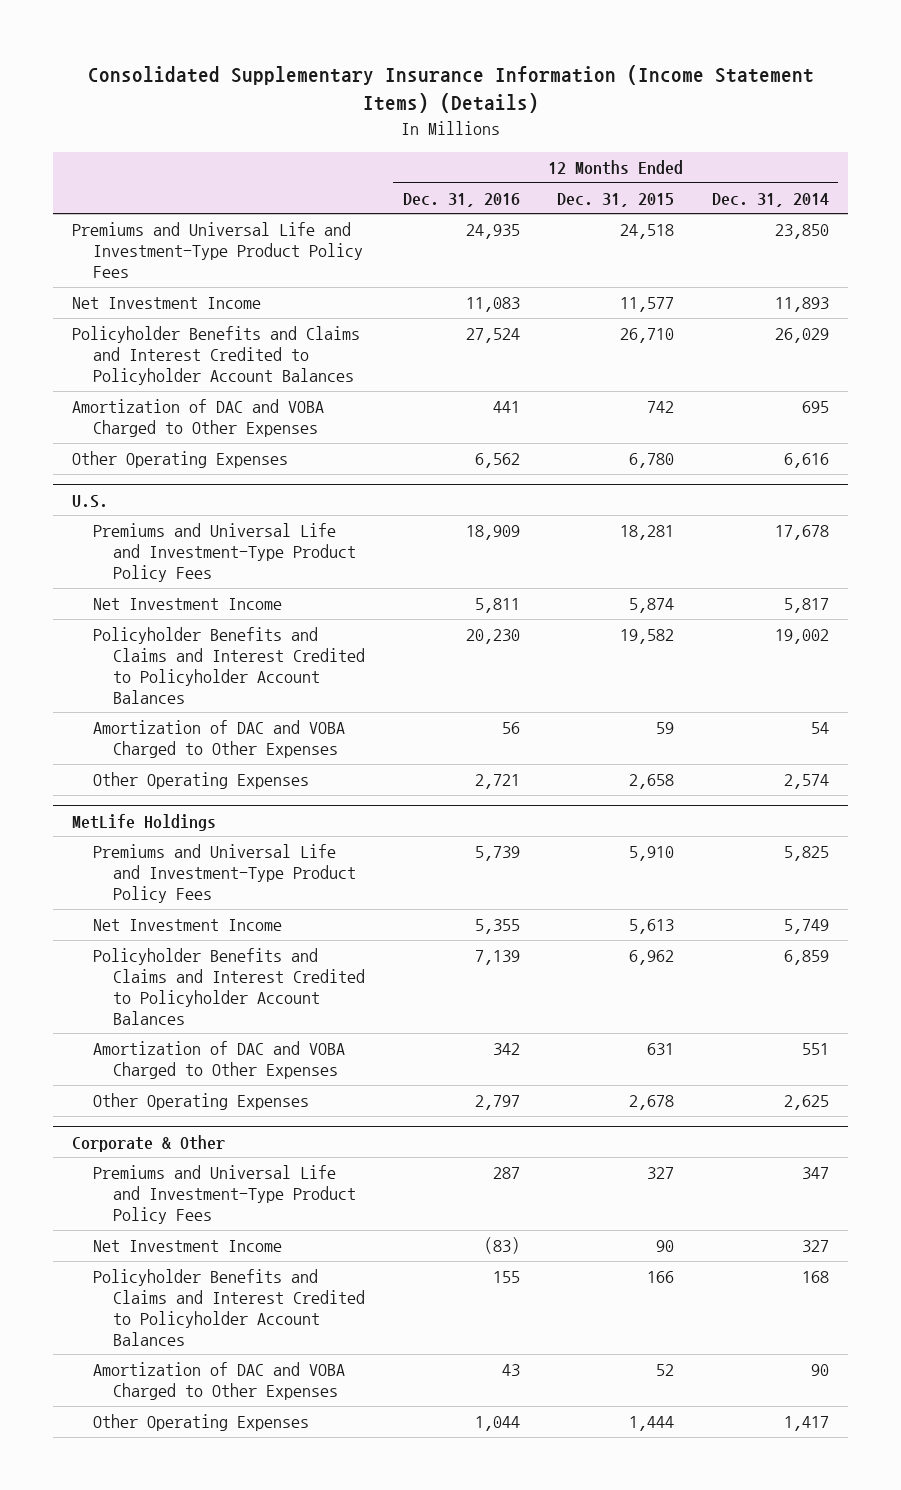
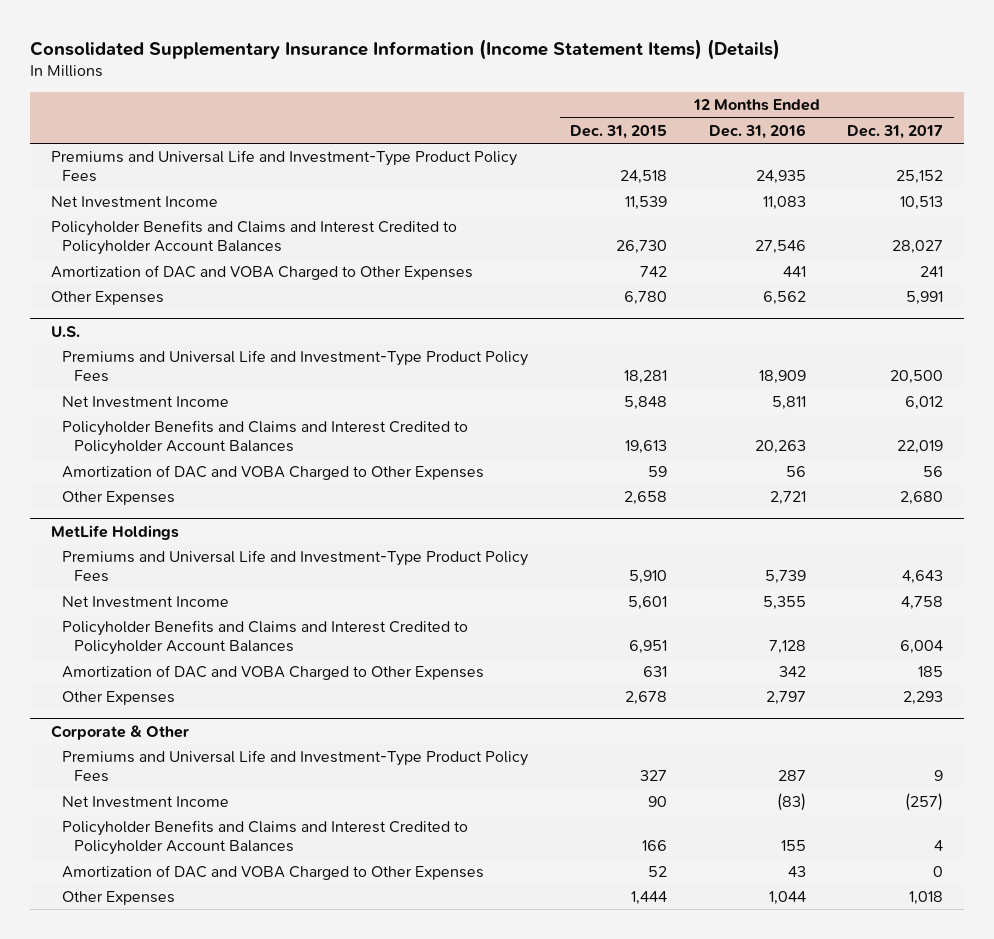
- | 12 Months Ended Dec. 31, 2016 | 12 Months Ended Dec. 31, 2015 | 12 Months Ended Dec. 31, 2014
+ | 12 Months Ended Dec. 31, 2015 | 12 Months Ended Dec. 31, 2016 | 12 Months Ended Dec. 31, 2017
- Net Investment Income | 11,083 | 11,577 | 11,893
- Policyholder Benefits and Claims and Interest Credited to Policyholder Account Balances | 27,524 | 26,710 | 26,029
+ Net Investment Income | 11,539 | 11,083 | 10,513
+ Policyholder Benefits and Claims and Interest Credited to Policyholder Account Balances | 26,730 | 27,546 | 28,027
- Other Operating Expenses | 6,562 | 6,780 | 6,616
+ Other Expenses | 6,780 | 6,562 | 5,991
@ U.S.
- Net Investment Income | 5,811 | 5,874 | 5,817
- Policyholder Benefits and Claims and Interest Credited to Policyholder Account Balances | 20,230 | 19,582 | 19,002
+ Net Investment Income | 5,848 | 5,811 | 6,012
+ Policyholder Benefits and Claims and Interest Credited to Policyholder Account Balances | 19,613 | 20,263 | 22,019
- Other Operating Expenses | 2,721 | 2,658 | 2,574
+ Other Expenses | 2,658 | 2,721 | 2,680
@ MetLife Holdings
- Net Investment Income | 5,355 | 5,613 | 5,749
- Policyholder Benefits and Claims and Interest Credited to Policyholder Account Balances | 7,139 | 6,962 | 6,859
+ Net Investment Income | 5,601 | 5,355 | 4,758
+ Policyholder Benefits and Claims and Interest Credited to Policyholder Account Balances | 6,951 | 7,128 | 6,004
- Other Operating Expenses | 2,797 | 2,678 | 2,625
+ Other Expenses | 2,678 | 2,797 | 2,293
@ Corporate & Other
- Other Operating Expenses | 1,044 | 1,444 | 1,417
+ Other Expenses | 1,444 | 1,044 | 1,018

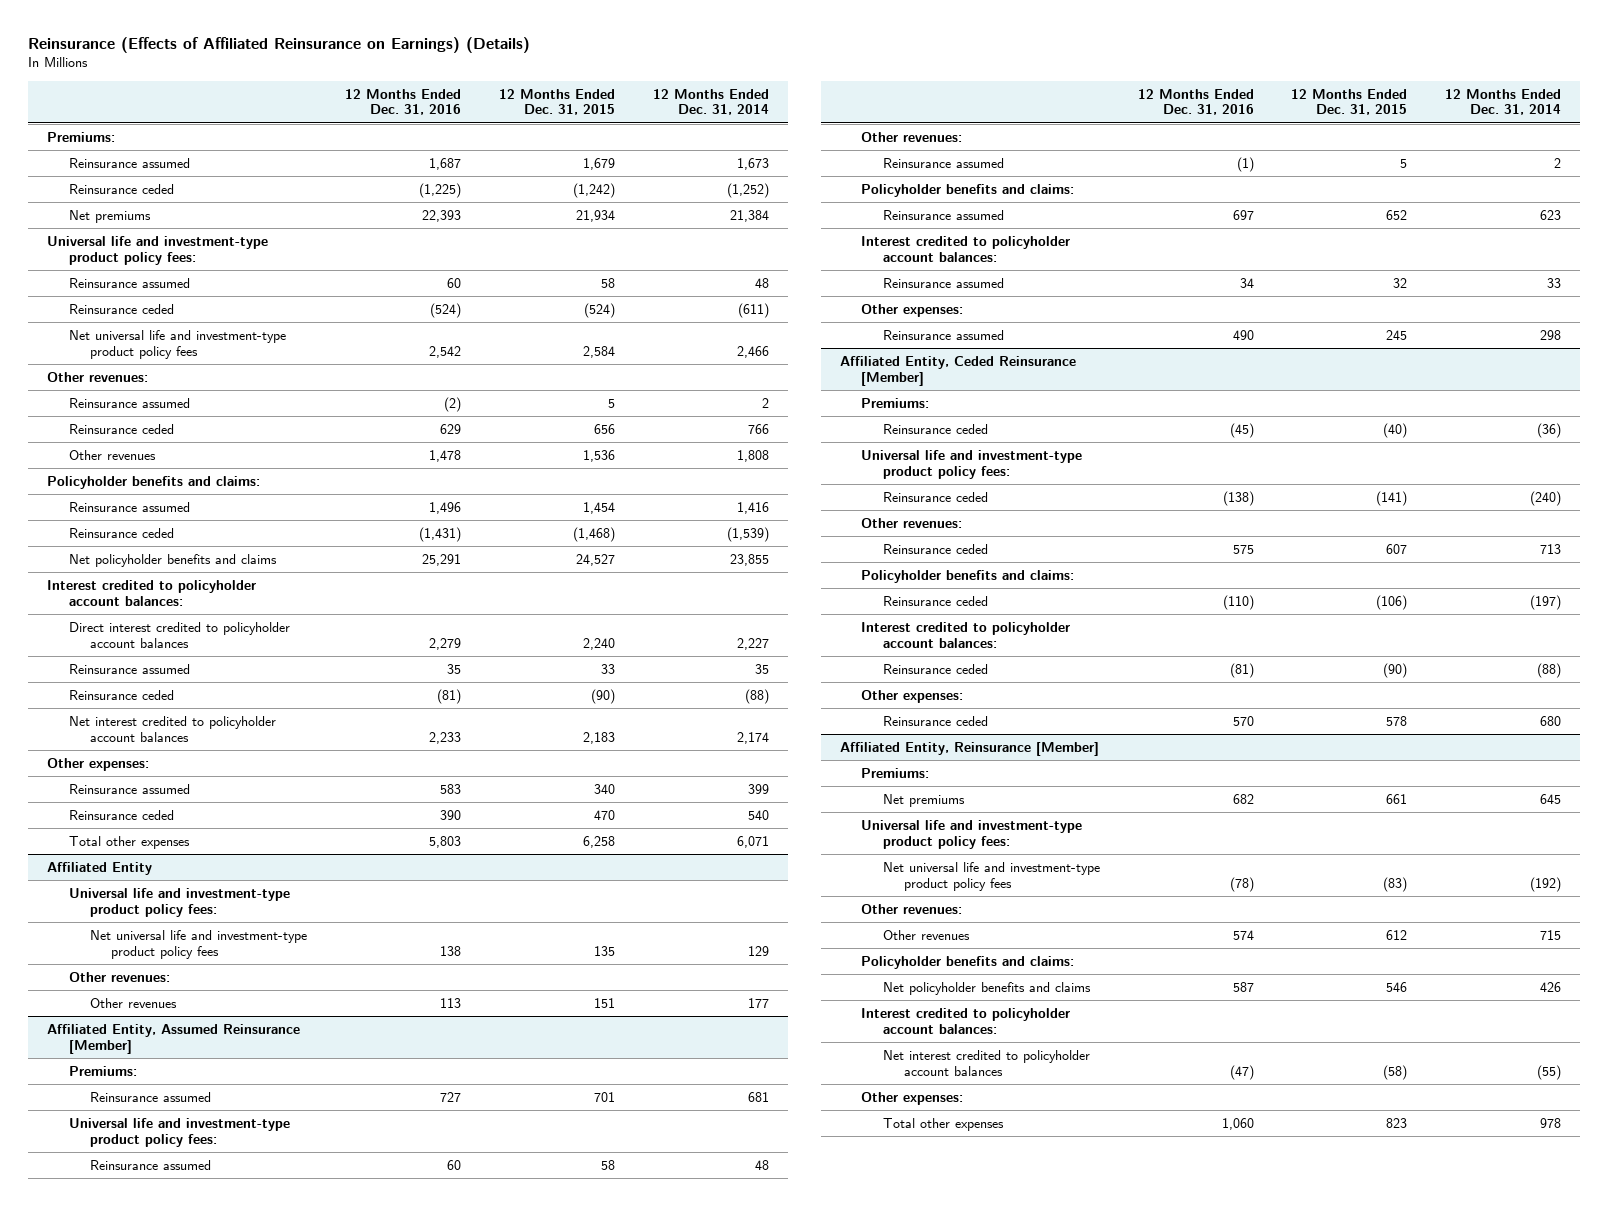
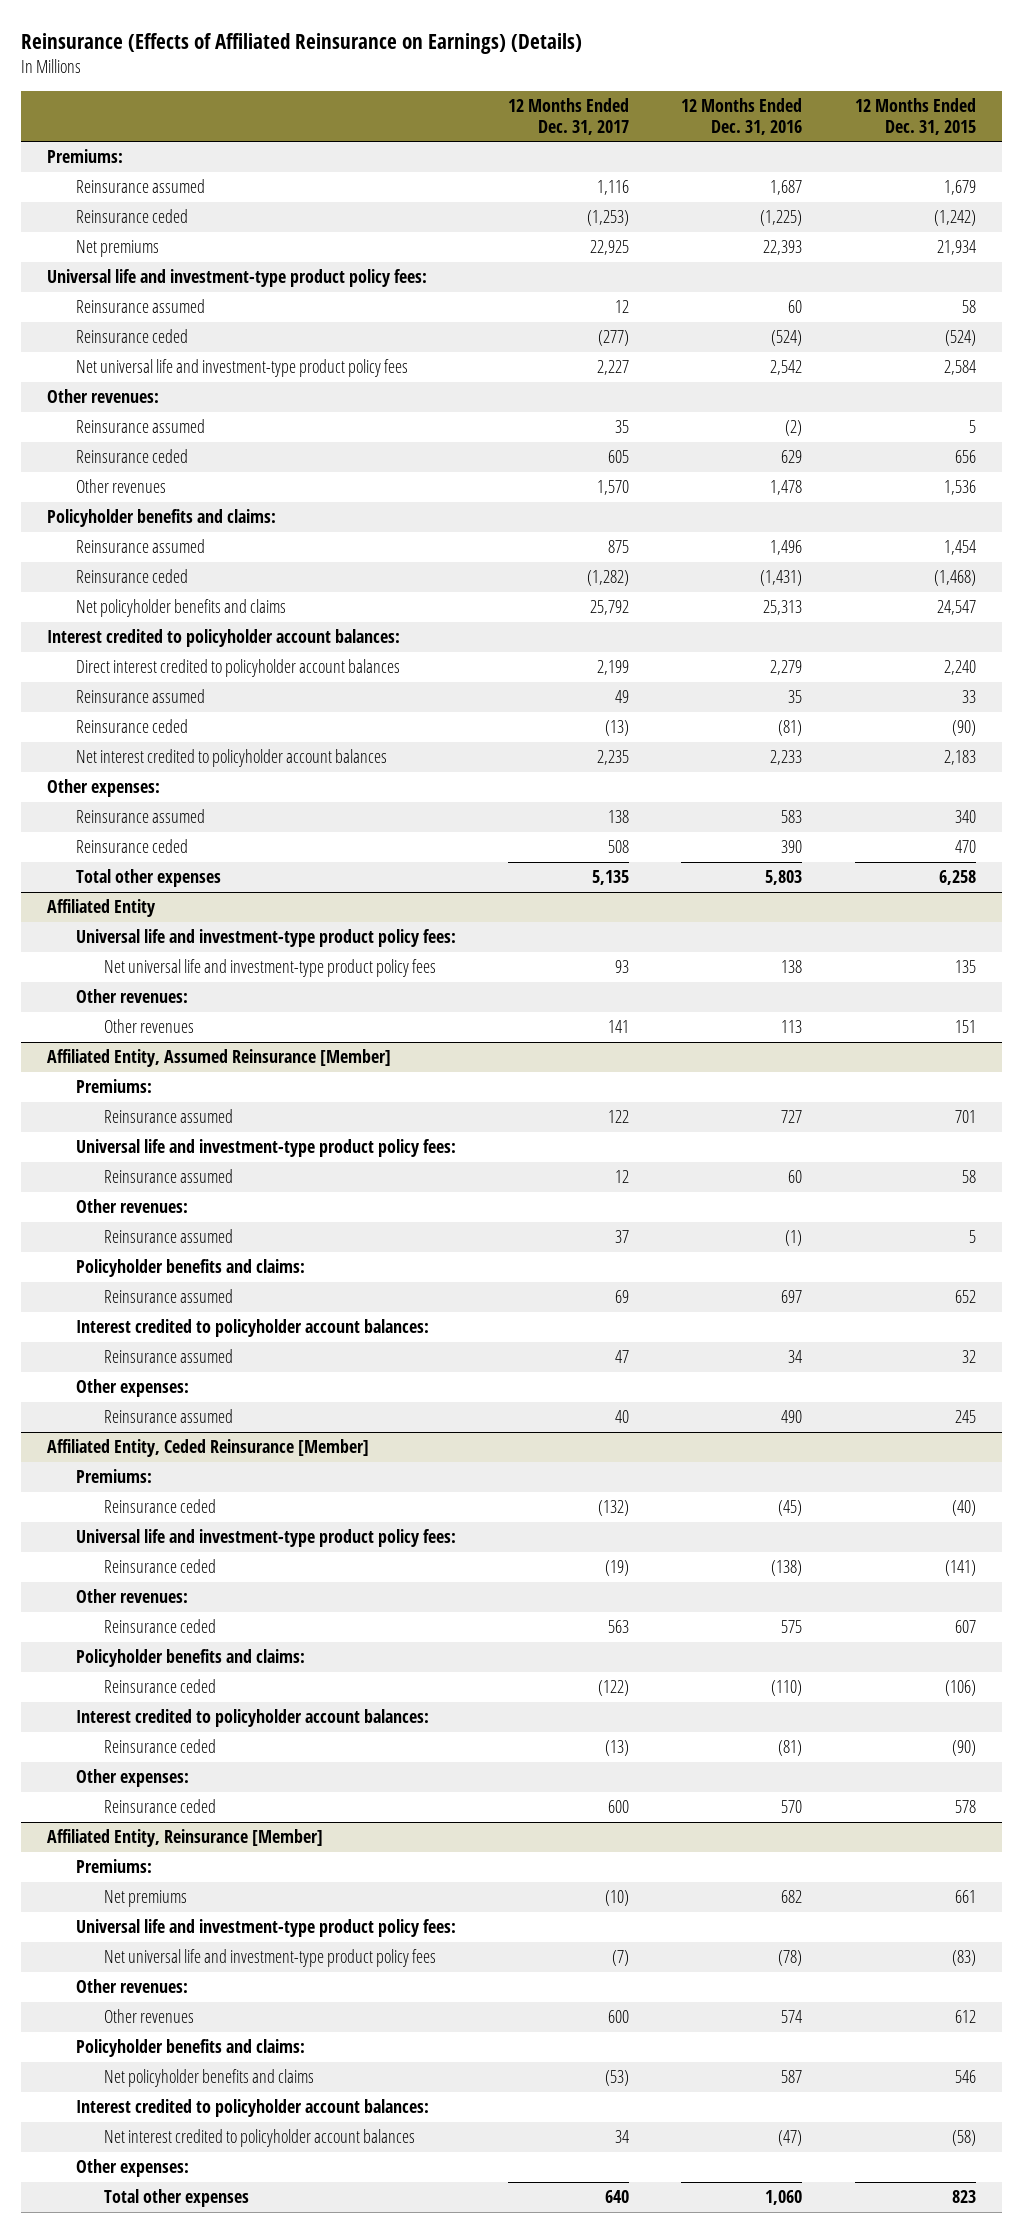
- | 12 Months Ended Dec. 31, 2016 | 12 Months Ended Dec. 31, 2015 | 12 Months Ended Dec. 31, 2014
+ | 12 Months Ended Dec. 31, 2017 | 12 Months Ended Dec. 31, 2016 | 12 Months Ended Dec. 31, 2015
- Net policyholder benefits and claims | 25,291 | 24,527 | 23,855
+ Net policyholder benefits and claims | 25,792 | 25,313 | 24,547

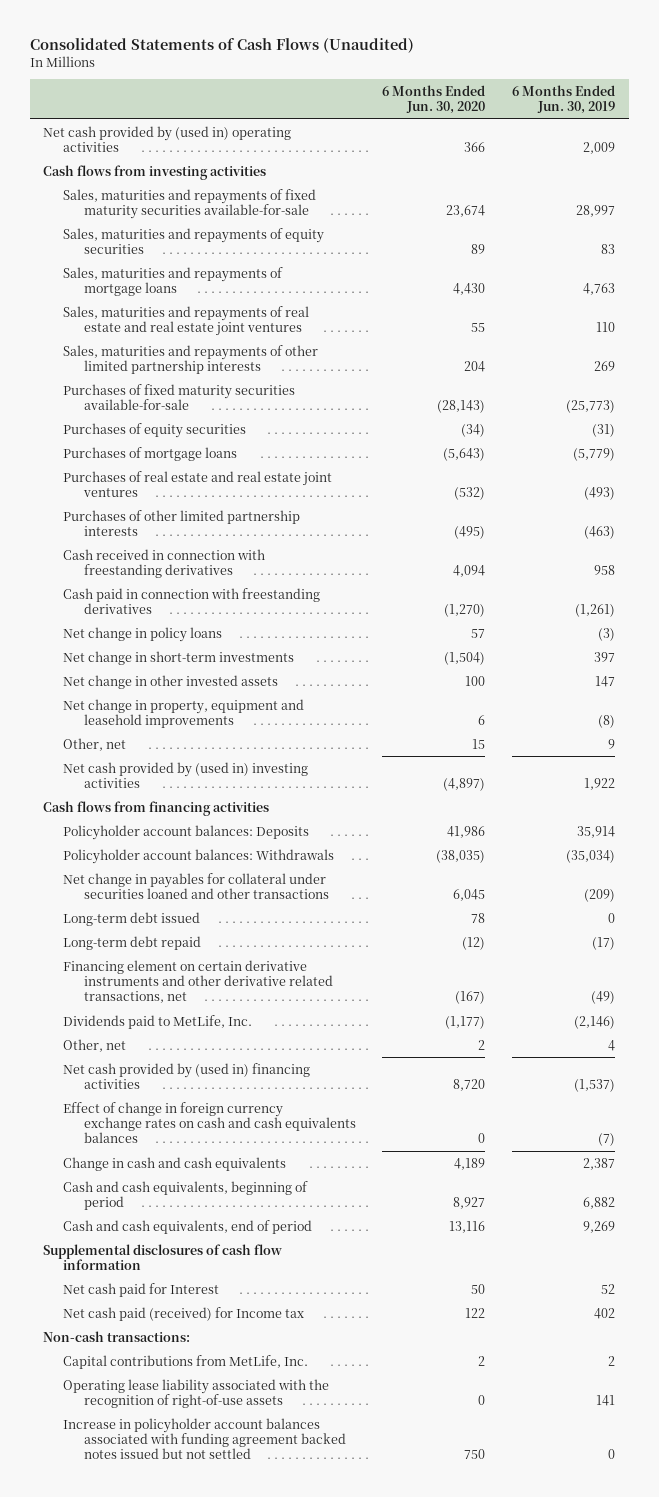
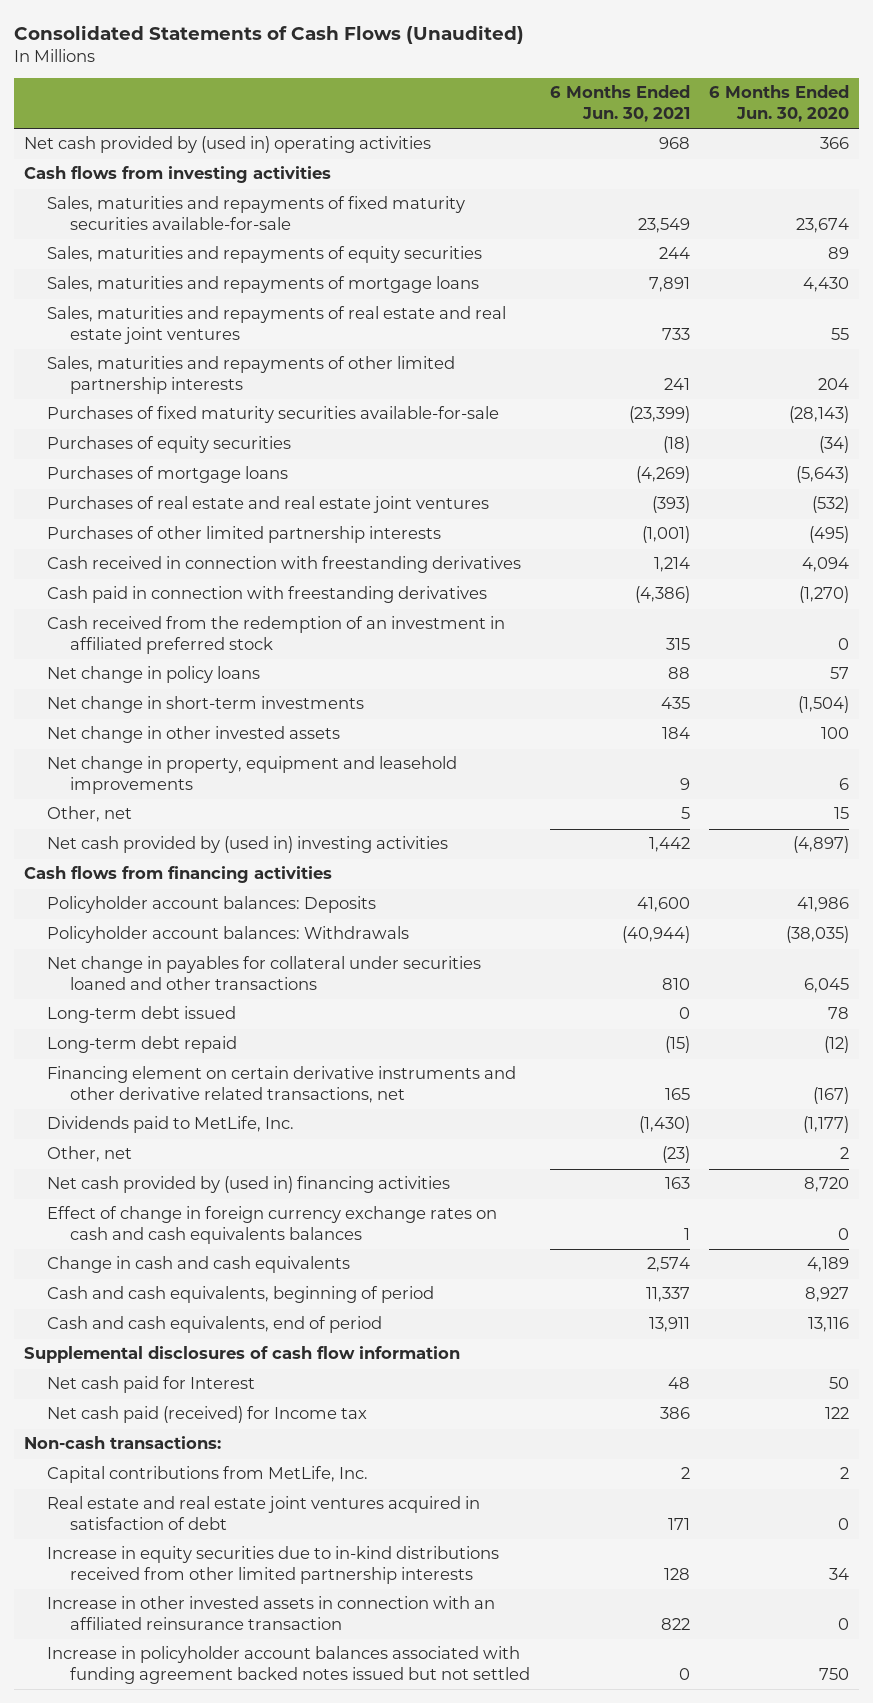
- | 6 Months Ended Jun. 30, 2020 | 6 Months Ended Jun. 30, 2019
+ | 6 Months Ended Jun. 30, 2021 | 6 Months Ended Jun. 30, 2020
+ Cash received from the redemption of an investment in affiliated preferred stock | 315 | 0
- Operating lease liability associated with the recognition of right-of-use assets | 0 | 141
+ Real estate and real estate joint ventures acquired in satisfaction of debt | 171 | 0
+ Increase in equity securities due to in-kind distributions received from other limited partnership interests | 128 | 34
+ Increase in other invested assets in connection with an affiliated reinsurance transaction | 822 | 0

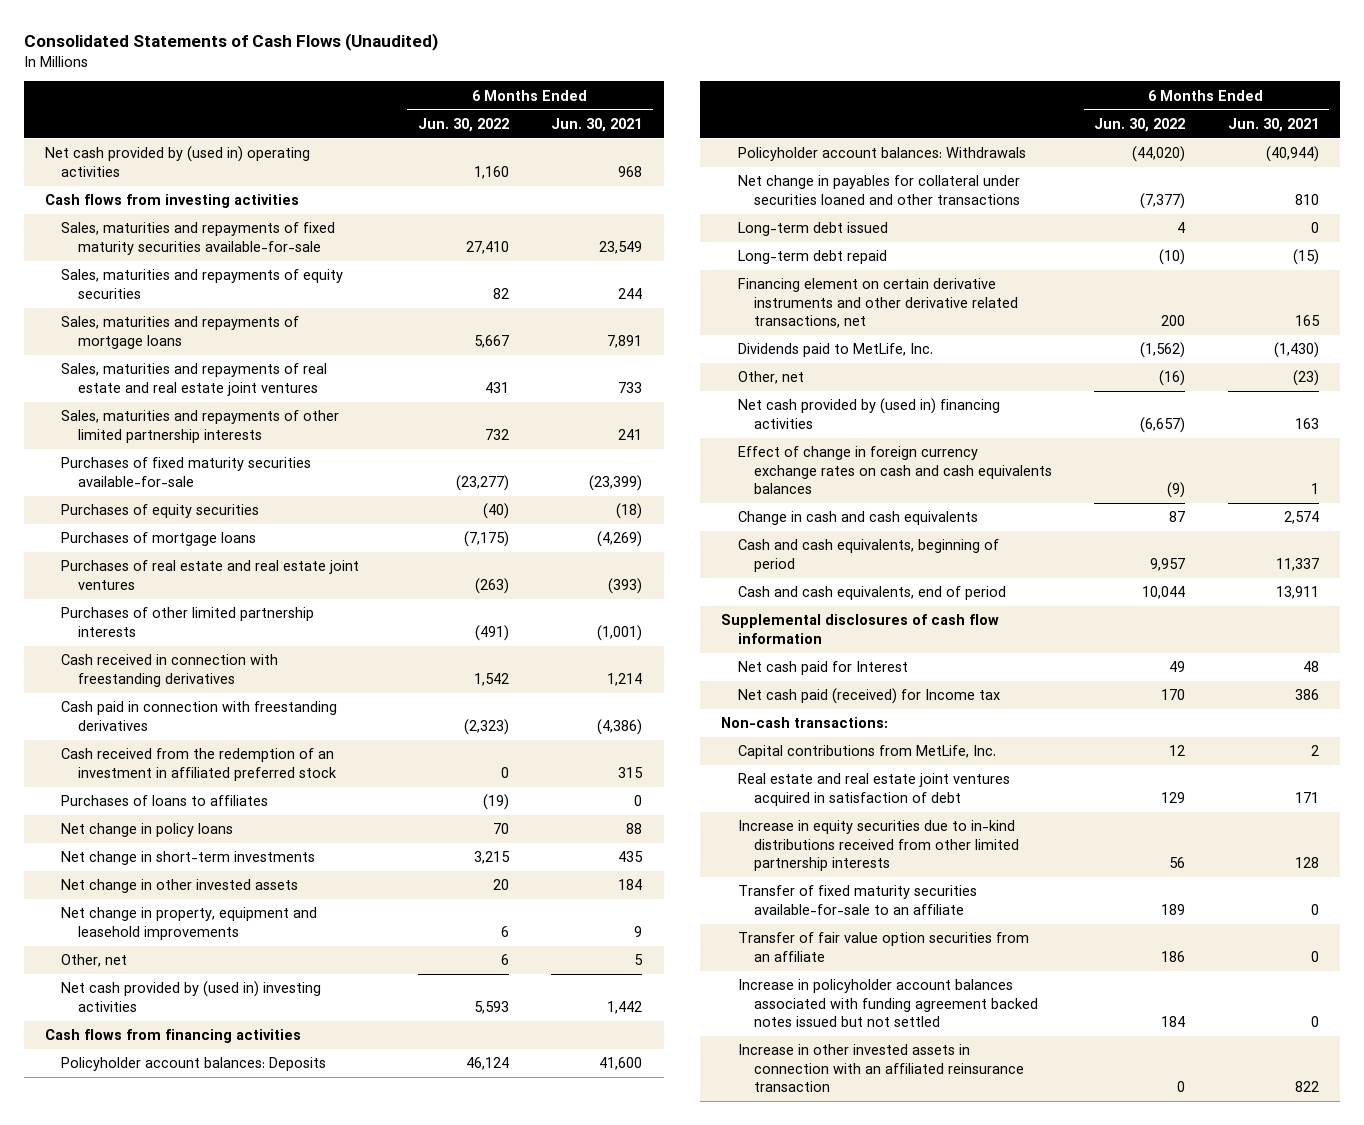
- | 6 Months Ended Jun. 30, 2021 | 6 Months Ended Jun. 30, 2020
+ | 6 Months Ended Jun. 30, 2022 | 6 Months Ended Jun. 30, 2021
+ Purchases of loans to affiliates | (19) | 0
+ Transfer of fixed maturity securities available-for-sale to an affiliate | 189 | 0
+ Transfer of fair value option securities from an affiliate | 186 | 0
moved down: Increase in other invested assets in connection with an affiliated reinsurance transaction | 0 | 822

